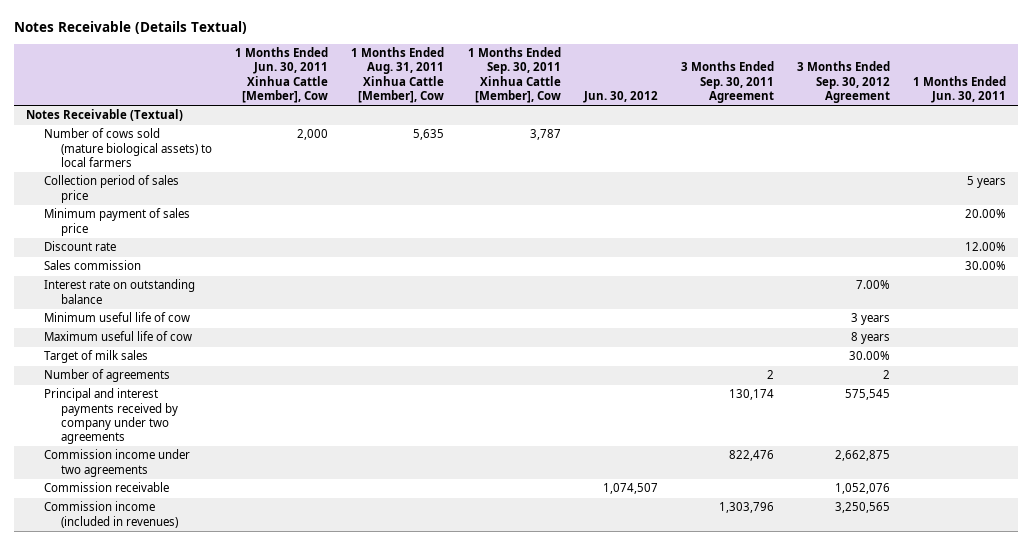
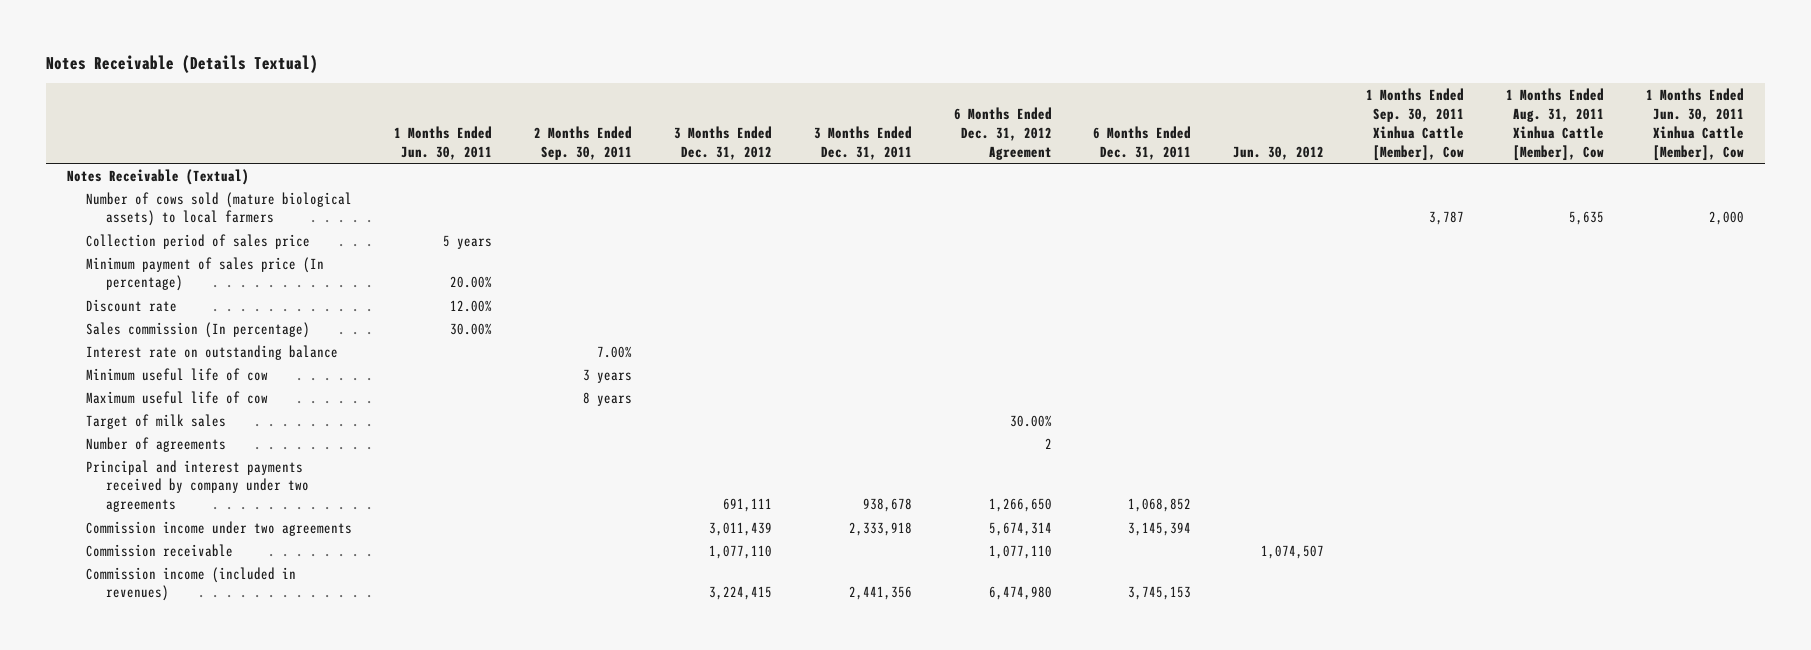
- | 1 Months Ended Jun. 30, 2011 Xinhua Cattle [Member], Cow | 1 Months Ended Aug. 31, 2011 Xinhua Cattle [Member], Cow | 1 Months Ended Sep. 30, 2011 Xinhua Cattle [Member], Cow | Jun. 30, 2012 | 3 Months Ended Sep. 30, 2011 Agreement | 3 Months Ended Sep. 30, 2012 Agreement | 1 Months Ended Jun. 30, 2011
+ | 1 Months Ended Jun. 30, 2011 | 2 Months Ended Sep. 30, 2011 | 3 Months Ended Dec. 31, 2012 | 3 Months Ended Dec. 31, 2011 | 6 Months Ended Dec. 31, 2012 Agreement | 6 Months Ended Dec. 31, 2011 | Jun. 30, 2012 | 1 Months Ended Sep. 30, 2011 Xinhua Cattle [Member], Cow | 1 Months Ended Aug. 31, 2011 Xinhua Cattle [Member], Cow | 1 Months Ended Jun. 30, 2011 Xinhua Cattle [Member], Cow
- Minimum payment of sales price | | | | | | | 20.00%
+ Minimum payment of sales price (In percentage) | 20.00% | | | | | | | | |
- Sales commission | | | | | | | 30.00%
+ Sales commission (In percentage) | 30.00% | | | | | | | | |

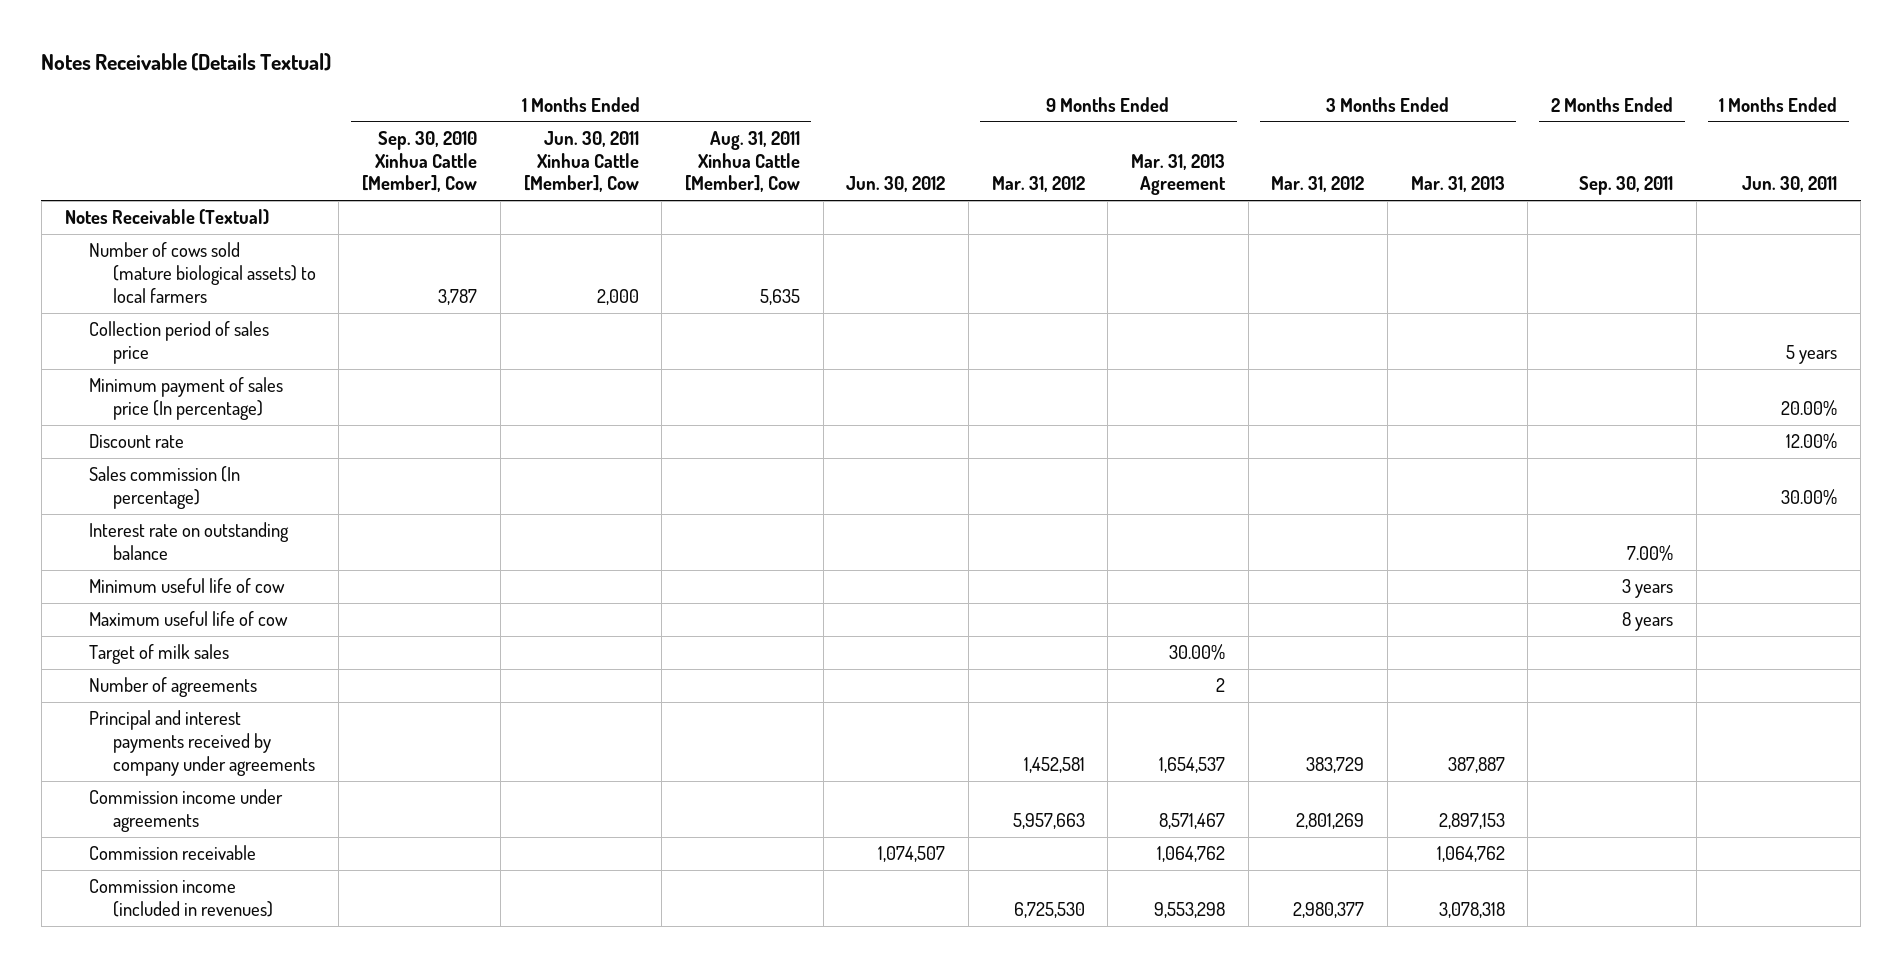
- | 1 Months Ended Jun. 30, 2011 | 2 Months Ended Sep. 30, 2011 | 3 Months Ended Dec. 31, 2012 | 3 Months Ended Dec. 31, 2011 | 6 Months Ended Dec. 31, 2012 Agreement | 6 Months Ended Dec. 31, 2011 | Jun. 30, 2012 | 1 Months Ended Sep. 30, 2011 Xinhua Cattle [Member], Cow | 1 Months Ended Aug. 31, 2011 Xinhua Cattle [Member], Cow | 1 Months Ended Jun. 30, 2011 Xinhua Cattle [Member], Cow
+ | 1 Months Ended Sep. 30, 2010 Xinhua Cattle [Member], Cow | 1 Months Ended Jun. 30, 2011 Xinhua Cattle [Member], Cow | 1 Months Ended Aug. 31, 2011 Xinhua Cattle [Member], Cow | Jun. 30, 2012 | 9 Months Ended Mar. 31, 2012 | 9 Months Ended Mar. 31, 2013 Agreement | 3 Months Ended Mar. 31, 2012 | 3 Months Ended Mar. 31, 2013 | 2 Months Ended Sep. 30, 2011 | 1 Months Ended Jun. 30, 2011
- Principal and interest payments received by company under two agreements | | | 691,111 | 938,678 | 1,266,650 | 1,068,852 | | | |
- Commission income under two agreements | | | 3,011,439 | 2,333,918 | 5,674,314 | 3,145,394 | | | |
+ Principal and interest payments received by company under agreements | | | | | 1,452,581 | 1,654,537 | 383,729 | 387,887 | |
+ Commission income under agreements | | | | | 5,957,663 | 8,571,467 | 2,801,269 | 2,897,153 | |

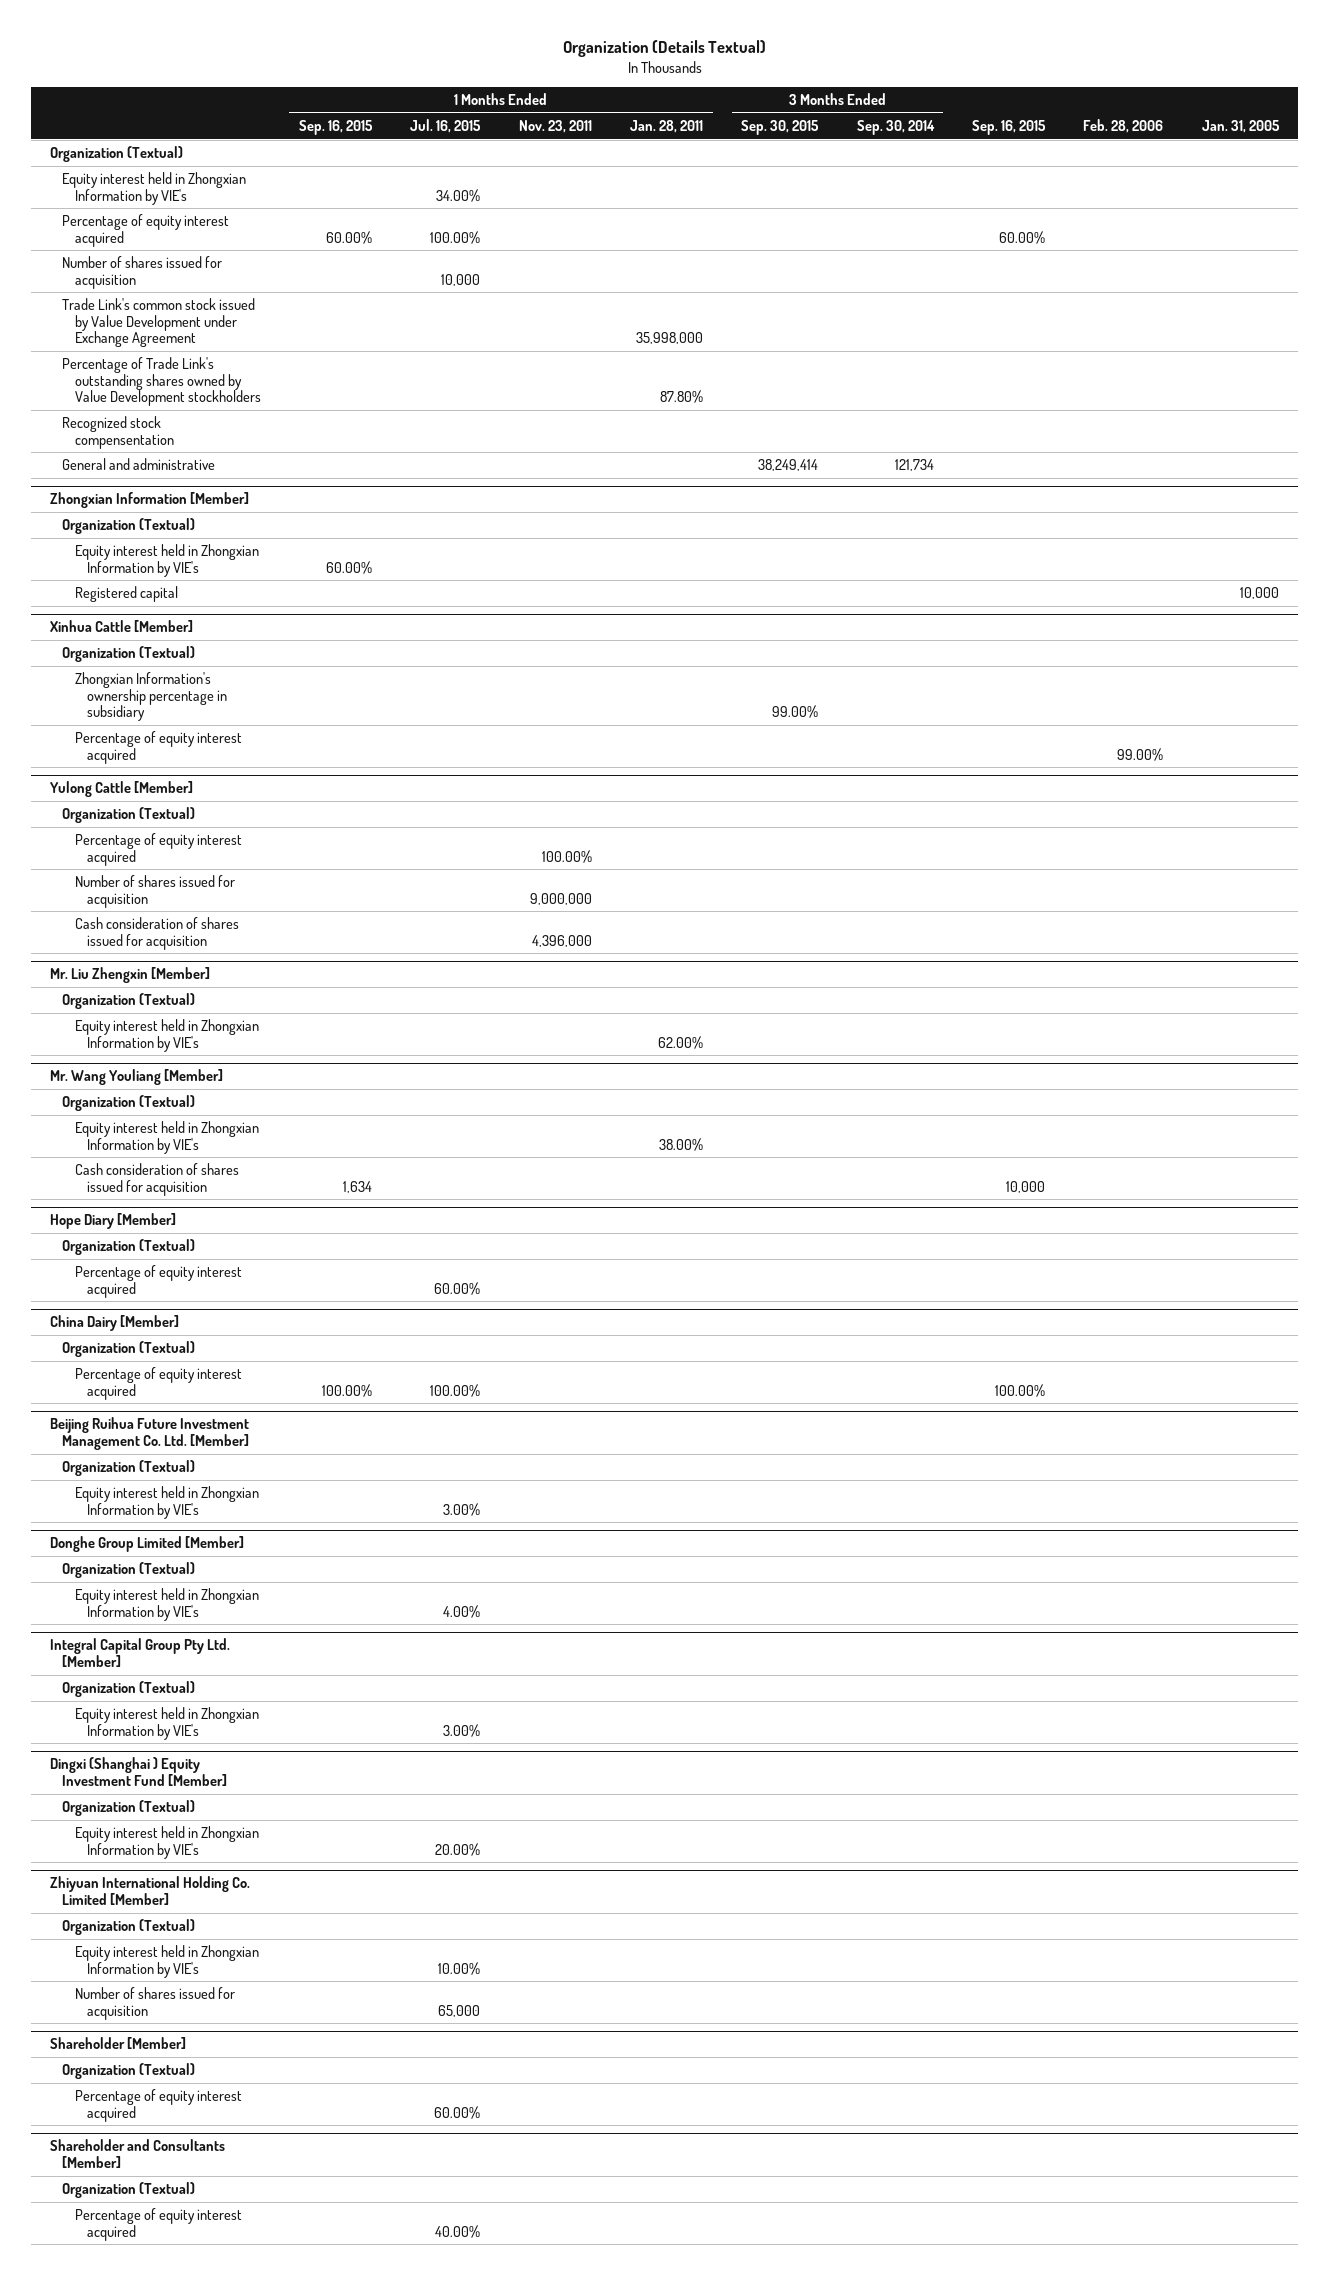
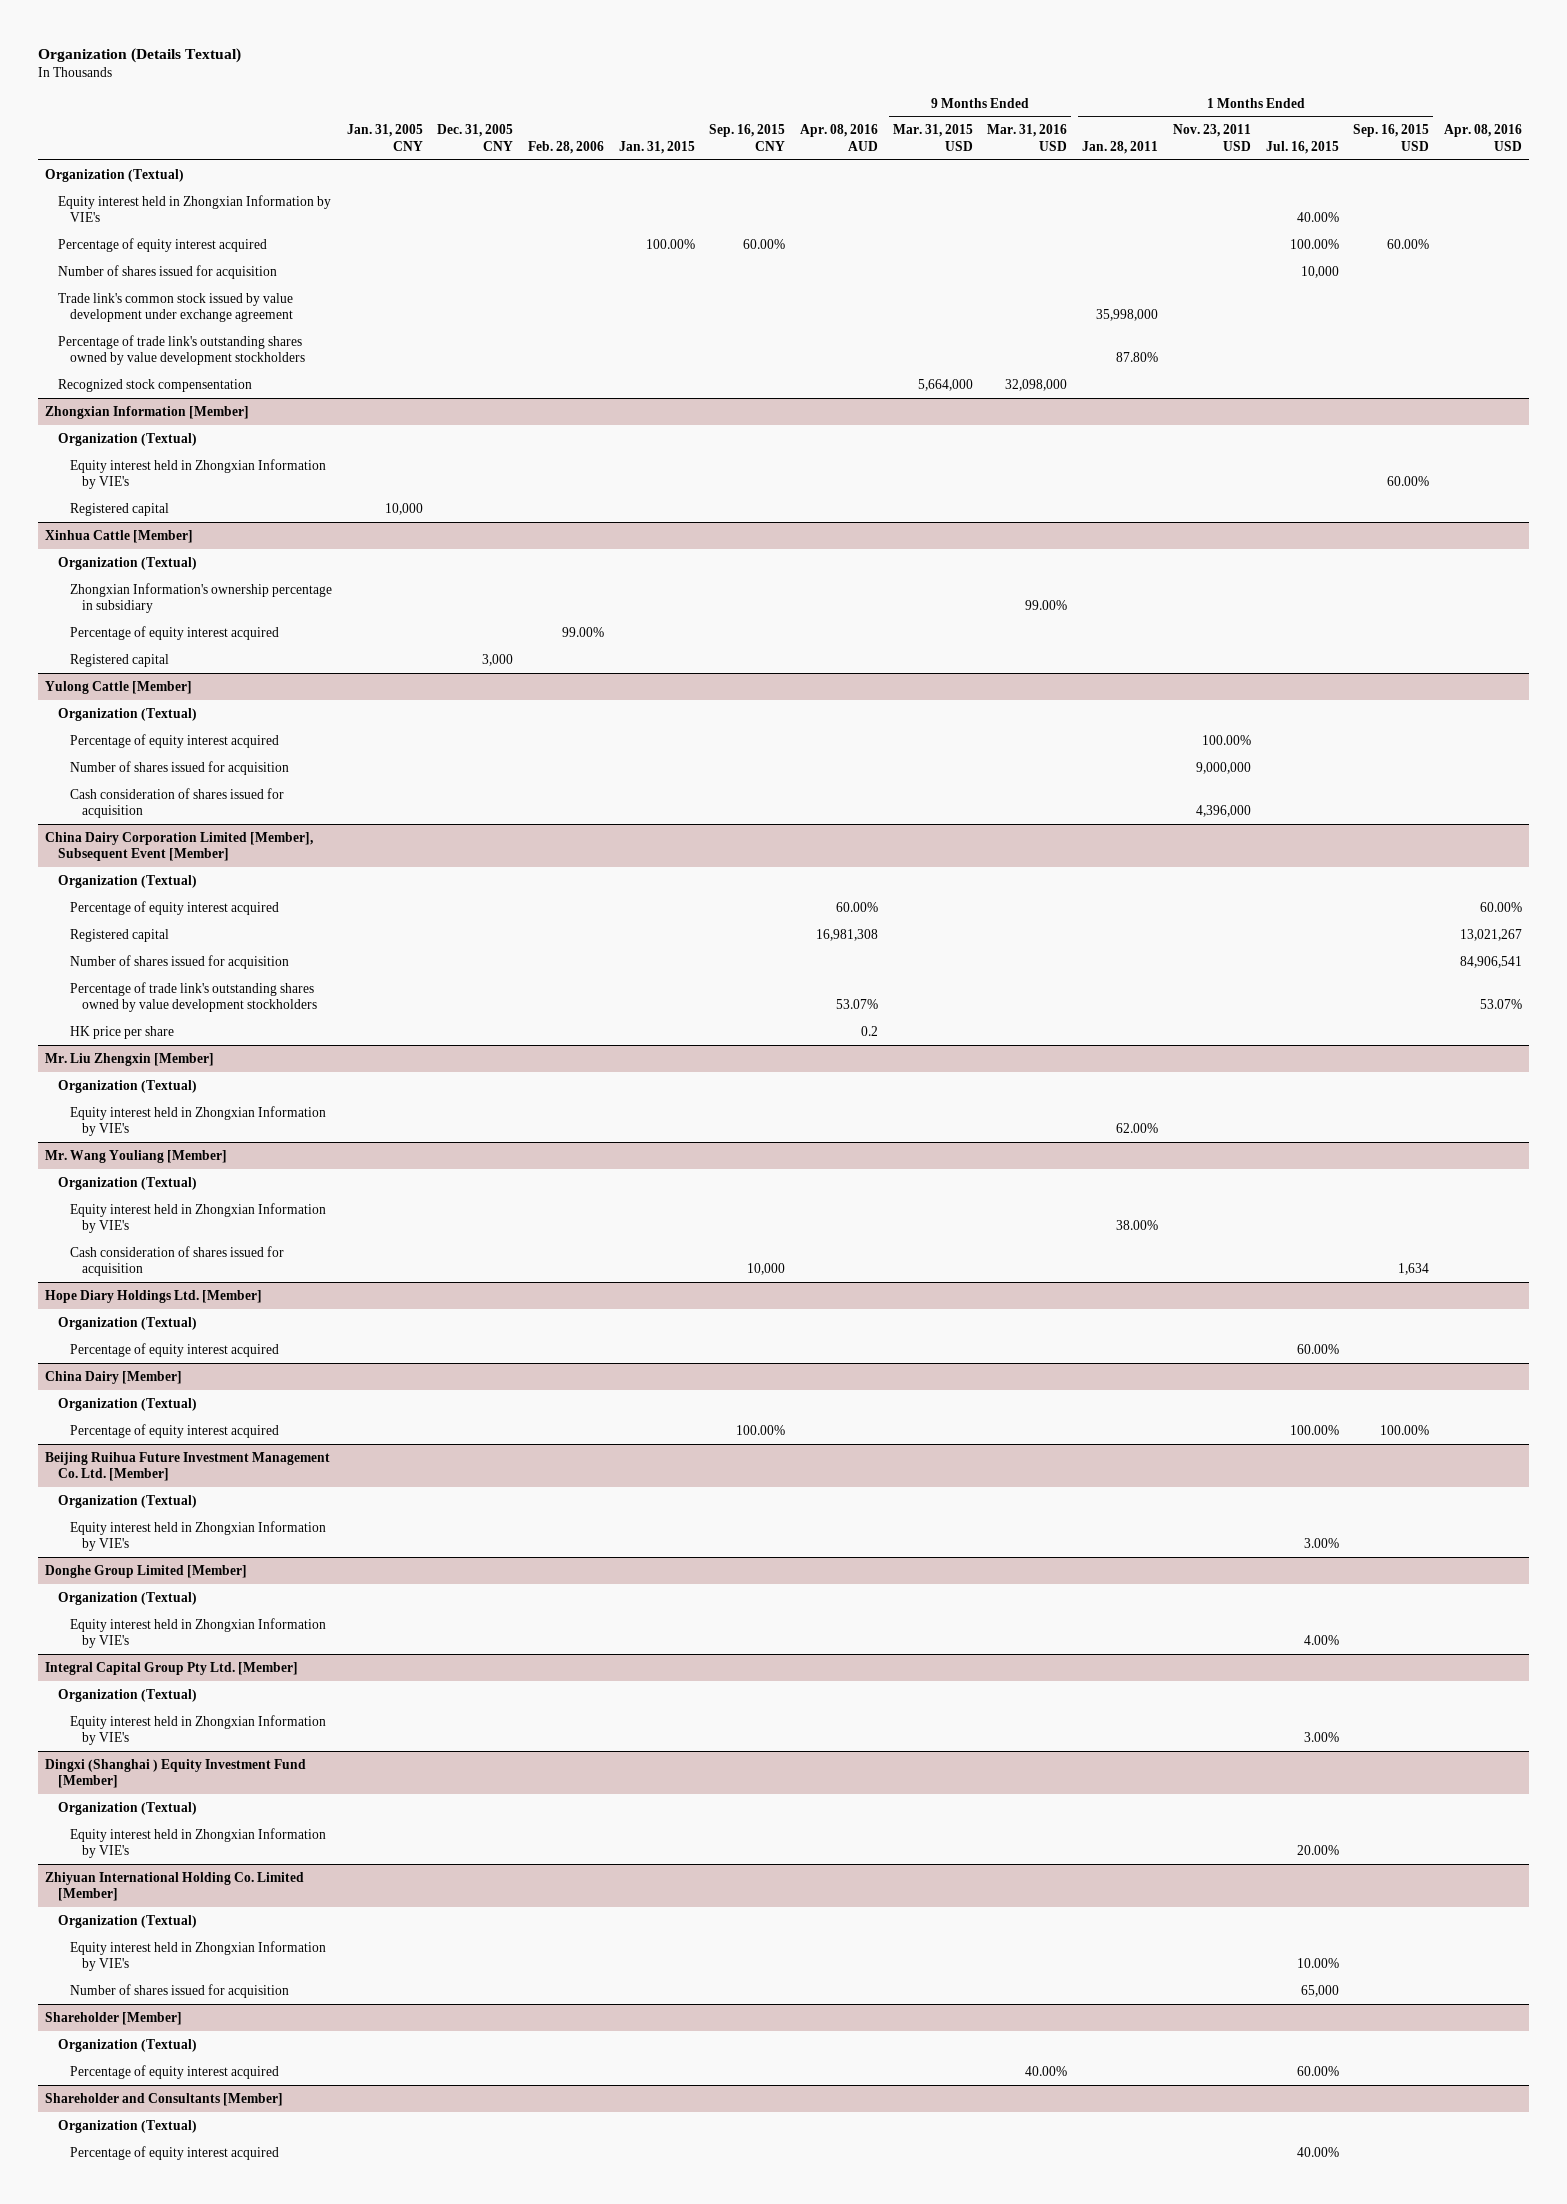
- | 1 Months Ended Sep. 16, 2015 | 1 Months Ended Jul. 16, 2015 | 1 Months Ended Nov. 23, 2011 | 1 Months Ended Jan. 28, 2011 | 3 Months Ended Sep. 30, 2015 | 3 Months Ended Sep. 30, 2014 | Sep. 16, 2015 | Feb. 28, 2006 | Jan. 31, 2005
+ | Jan. 31, 2005 CNY | Dec. 31, 2005 CNY | Feb. 28, 2006 | Jan. 31, 2015 | Sep. 16, 2015 CNY | Apr. 08, 2016 AUD | 9 Months Ended Mar. 31, 2015 USD | 9 Months Ended Mar. 31, 2016 USD | 1 Months Ended Jan. 28, 2011 | 1 Months Ended Nov. 23, 2011 USD | 1 Months Ended Jul. 16, 2015 | 1 Months Ended Sep. 16, 2015 USD | Apr. 08, 2016 USD
- Equity interest held in Zhongxian Information by VIE's | | 34.00% | | | | | | |
+ Equity interest held in Zhongxian Information by VIE's | | | | | | | | | | | 40.00% | |
- Trade Link's common stock issued by Value Development under Exchange Agreement | | | | 35,998,000 | | | | |
- Percentage of Trade Link's outstanding shares owned by Value Development stockholders | | | | 87.80% | | | | |
+ Trade link's common stock issued by value development under exchange agreement | | | | | | | | | 35,998,000 | | | |
+ Percentage of trade link's outstanding shares owned by value development stockholders | | | | | | | | | 87.80% | | | |
- General and administrative | | | | | 38,249,414 | 121,734 | | |
@ Xinhua Cattle [Member]
+ Registered capital | | 3,000 | | | | | | | | | | |
+ China Dairy Corporation Limited [Member], Subsequent Event [Member]
+ Organization (Textual)
+ Percentage of equity interest acquired | | | | | | 60.00% | | | | | | | 60.00%
+ Registered capital | | | | | | 16,981,308 | | | | | | | 13,021,267
+ Number of shares issued for acquisition | | | | | | | | | | | | | 84,906,541
+ Percentage of trade link's outstanding shares owned by value development stockholders | | | | | | 53.07% | | | | | | | 53.07%
+ HK price per share | | | | | | 0.2 | | | | | | |
- Hope Diary [Member]
+ Hope Diary Holdings Ltd. [Member]

